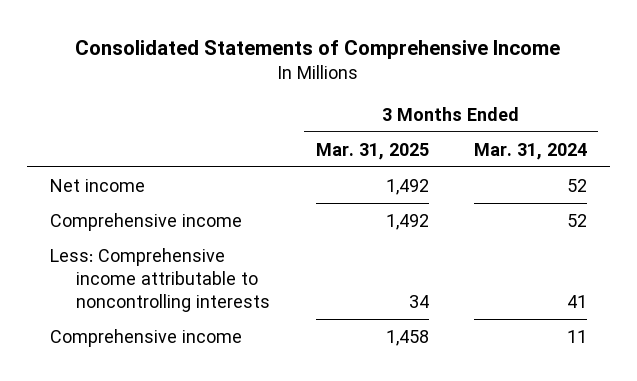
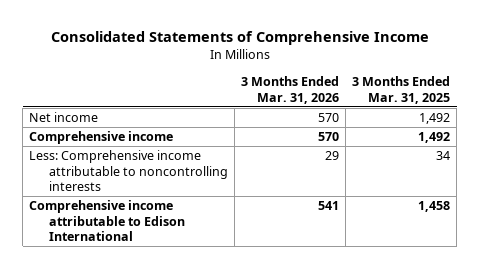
- | 3 Months Ended Mar. 31, 2025 | 3 Months Ended Mar. 31, 2024
+ | 3 Months Ended Mar. 31, 2026 | 3 Months Ended Mar. 31, 2025
- Comprehensive income | 1,458 | 11
+ Comprehensive income attributable to Edison International | 541 | 1,458

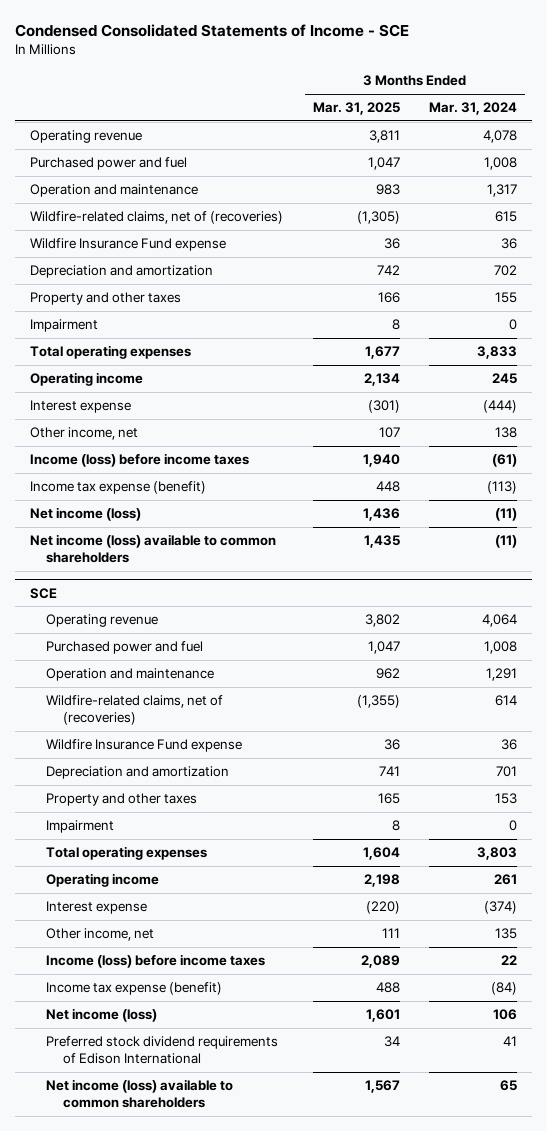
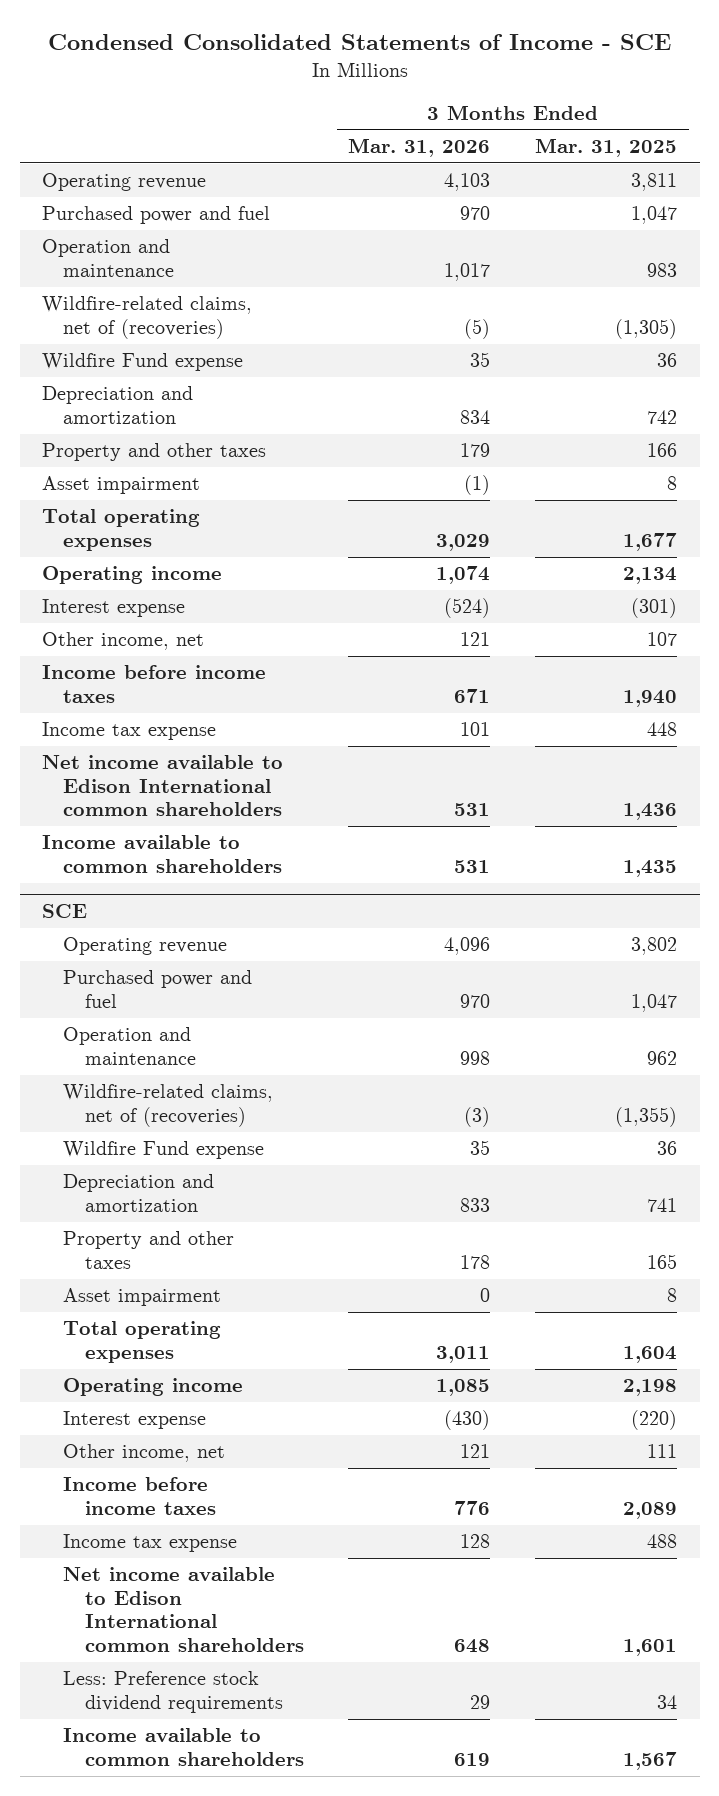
- | 3 Months Ended Mar. 31, 2025 | 3 Months Ended Mar. 31, 2024
+ | 3 Months Ended Mar. 31, 2026 | 3 Months Ended Mar. 31, 2025
- Wildfire Insurance Fund expense | 36 | 36
+ Wildfire Fund expense | 35 | 36
- Impairment | 8 | 0
+ Asset impairment | (1) | 8
- Income (loss) before income taxes | 1,940 | (61)
- Income tax expense (benefit) | 448 | (113)
- Net income (loss) | 1,436 | (11)
- Net income (loss) available to common shareholders | 1,435 | (11)
+ Income before income taxes | 671 | 1,940
+ Income tax expense | 101 | 448
+ Net income available to Edison International common shareholders | 531 | 1,436
+ Income available to common shareholders | 531 | 1,435
@ SCE
- Wildfire Insurance Fund expense | 36 | 36
+ Wildfire Fund expense | 35 | 36
- Impairment | 8 | 0
+ Asset impairment | 0 | 8
- Income (loss) before income taxes | 2,089 | 22
- Income tax expense (benefit) | 488 | (84)
- Net income (loss) | 1,601 | 106
- Preferred stock dividend requirements of Edison International | 34 | 41
- Net income (loss) available to common shareholders | 1,567 | 65
+ Income before income taxes | 776 | 2,089
+ Income tax expense | 128 | 488
+ Net income available to Edison International common shareholders | 648 | 1,601
+ Less: Preference stock dividend requirements | 29 | 34
+ Income available to common shareholders | 619 | 1,567

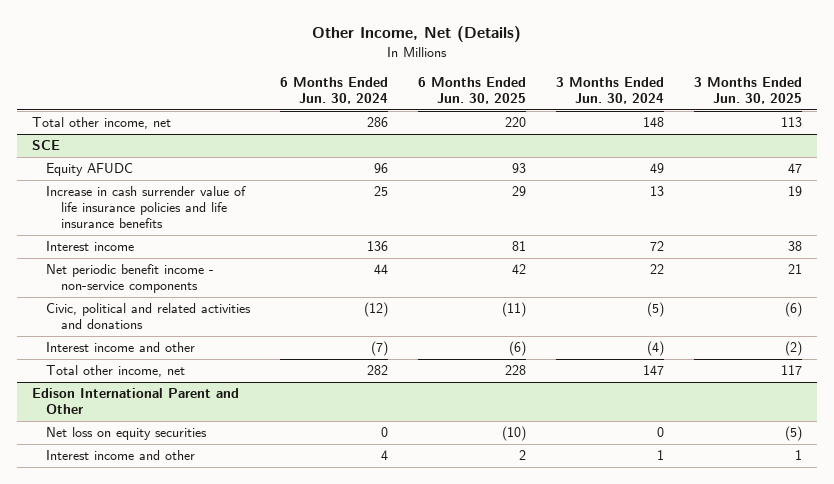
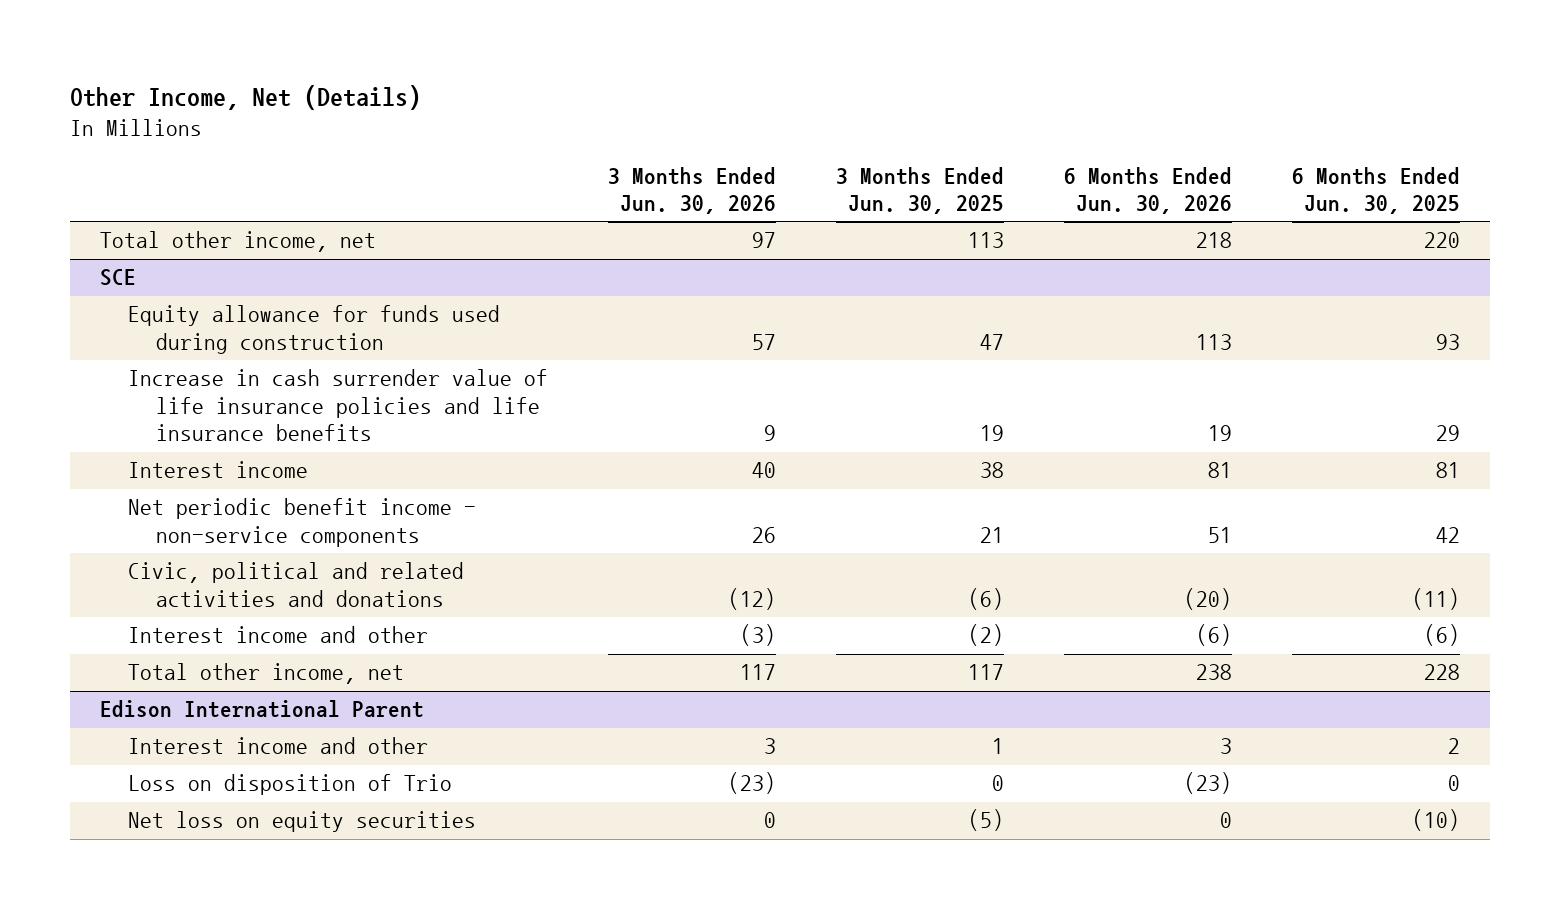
- | 6 Months Ended Jun. 30, 2024 | 6 Months Ended Jun. 30, 2025 | 3 Months Ended Jun. 30, 2024 | 3 Months Ended Jun. 30, 2025
+ | 3 Months Ended Jun. 30, 2026 | 3 Months Ended Jun. 30, 2025 | 6 Months Ended Jun. 30, 2026 | 6 Months Ended Jun. 30, 2025
@ SCE
- Equity AFUDC | 96 | 93 | 49 | 47
+ Equity allowance for funds used during construction | 57 | 47 | 113 | 93
- Edison International Parent and Other
- Net loss on equity securities | 0 | (10) | 0 | (5)
+ Edison International Parent
+ Loss on disposition of Trio | (23) | 0 | (23) | 0
+ Net loss on equity securities | 0 | (5) | 0 | (10)

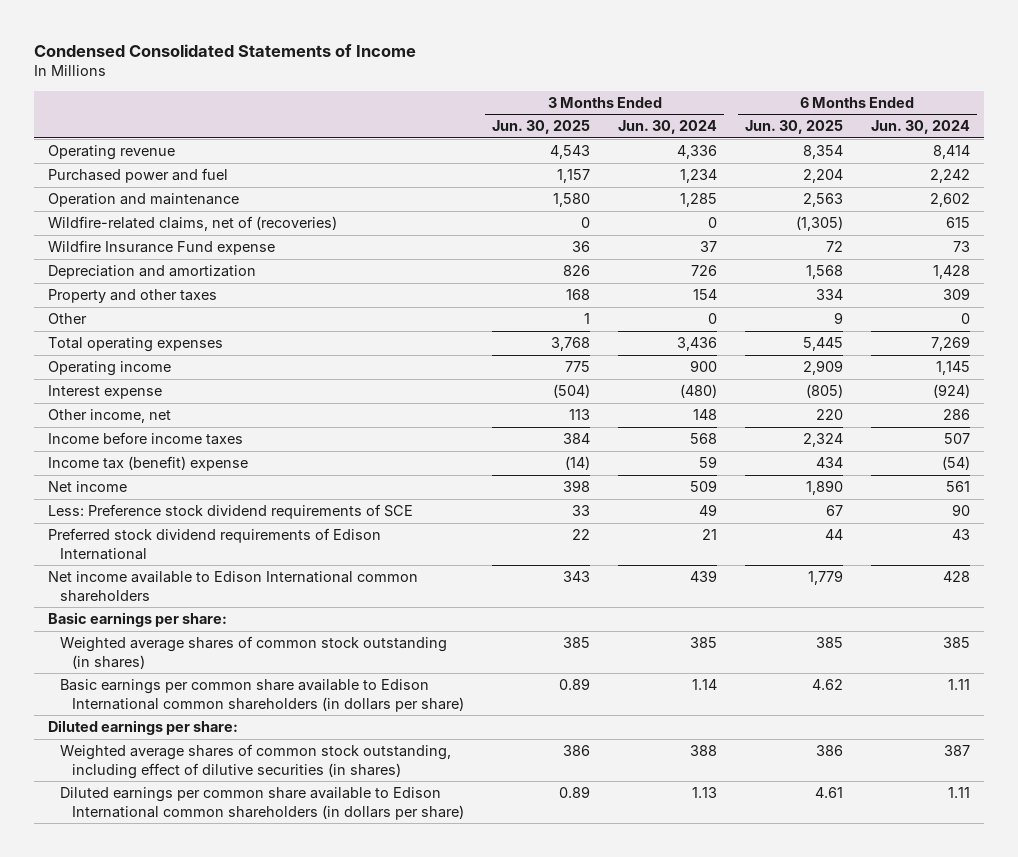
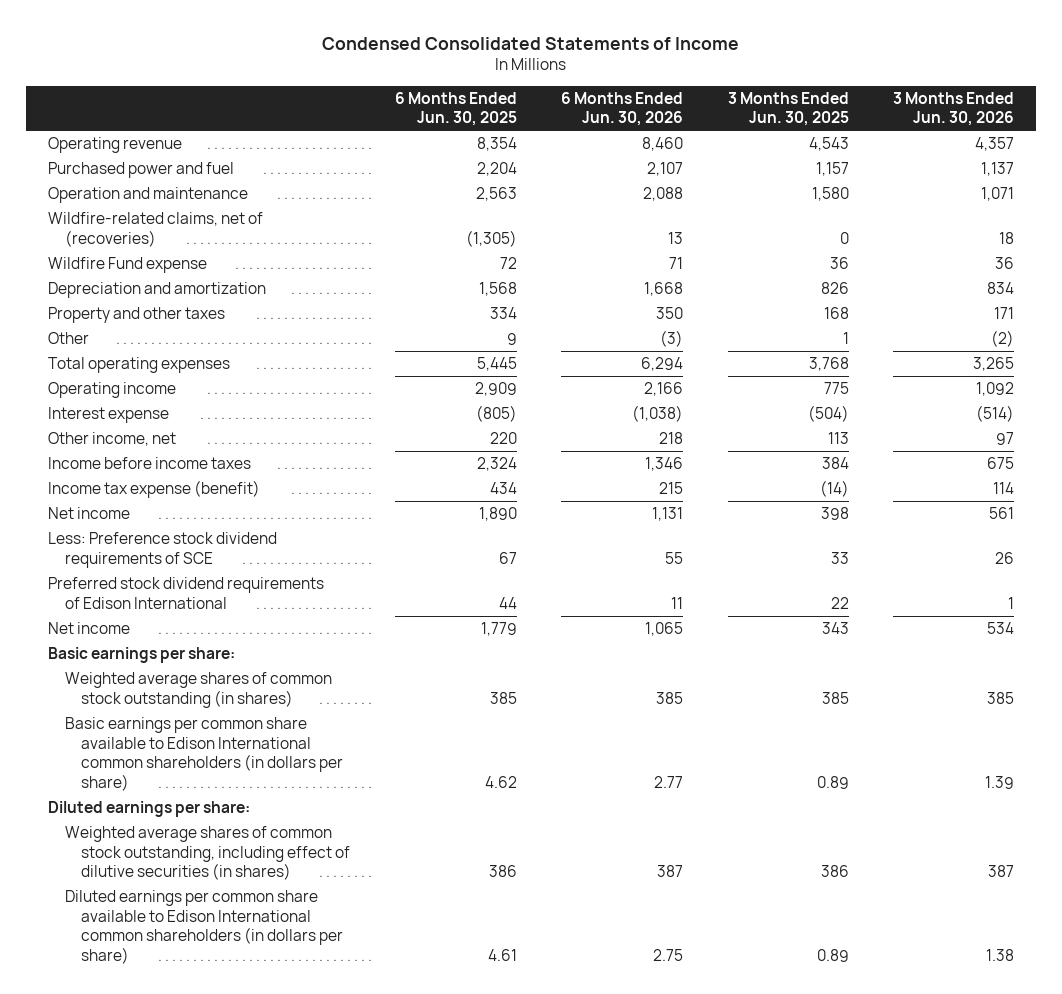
- | 3 Months Ended Jun. 30, 2025 | 3 Months Ended Jun. 30, 2024 | 6 Months Ended Jun. 30, 2025 | 6 Months Ended Jun. 30, 2024
+ | 6 Months Ended Jun. 30, 2025 | 6 Months Ended Jun. 30, 2026 | 3 Months Ended Jun. 30, 2025 | 3 Months Ended Jun. 30, 2026
- Wildfire Insurance Fund expense | 36 | 37 | 72 | 73
+ Wildfire Fund expense | 72 | 71 | 36 | 36
- Income tax (benefit) expense | (14) | 59 | 434 | (54)
+ Income tax expense (benefit) | 434 | 215 | (14) | 114
- Net income available to Edison International common shareholders | 343 | 439 | 1,779 | 428
+ Net income | 1,779 | 1,065 | 343 | 534

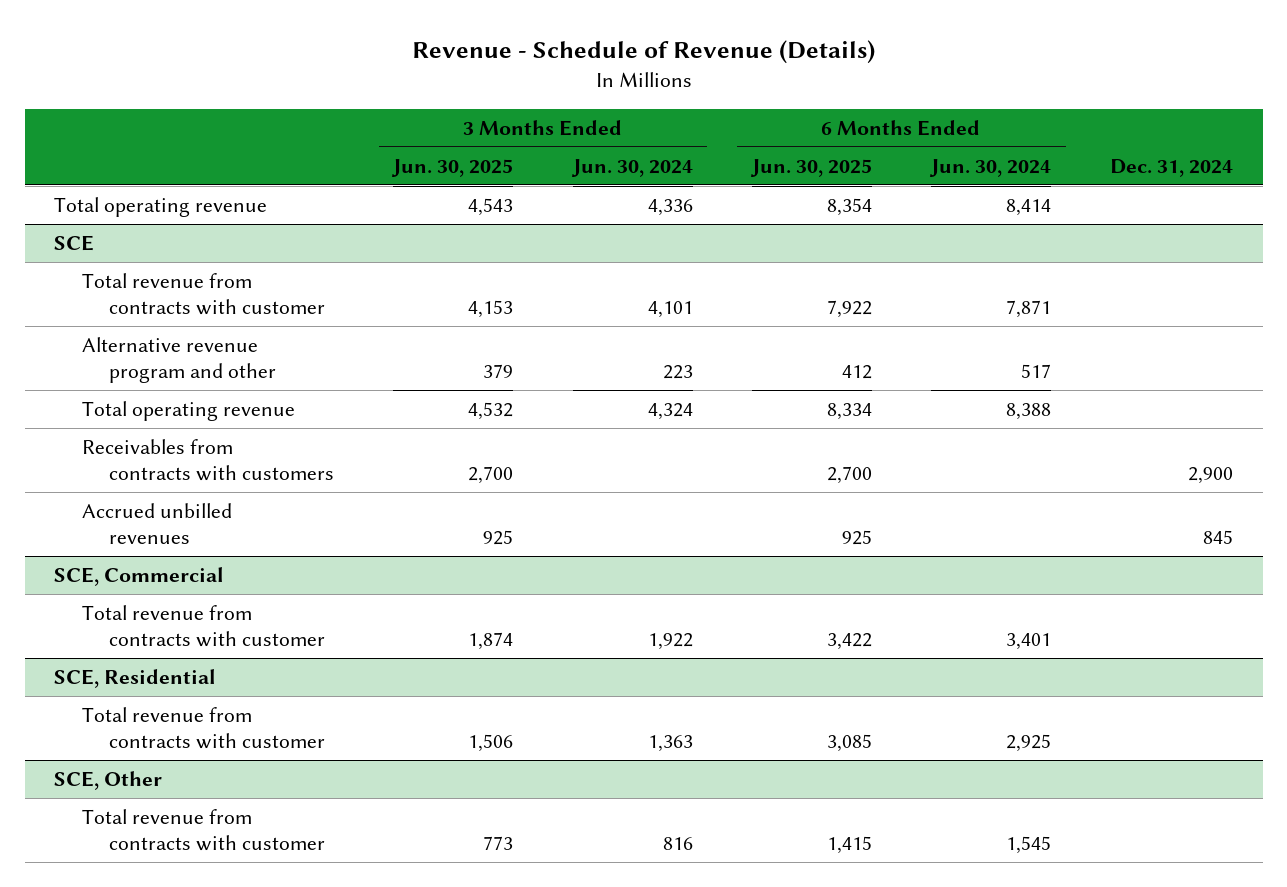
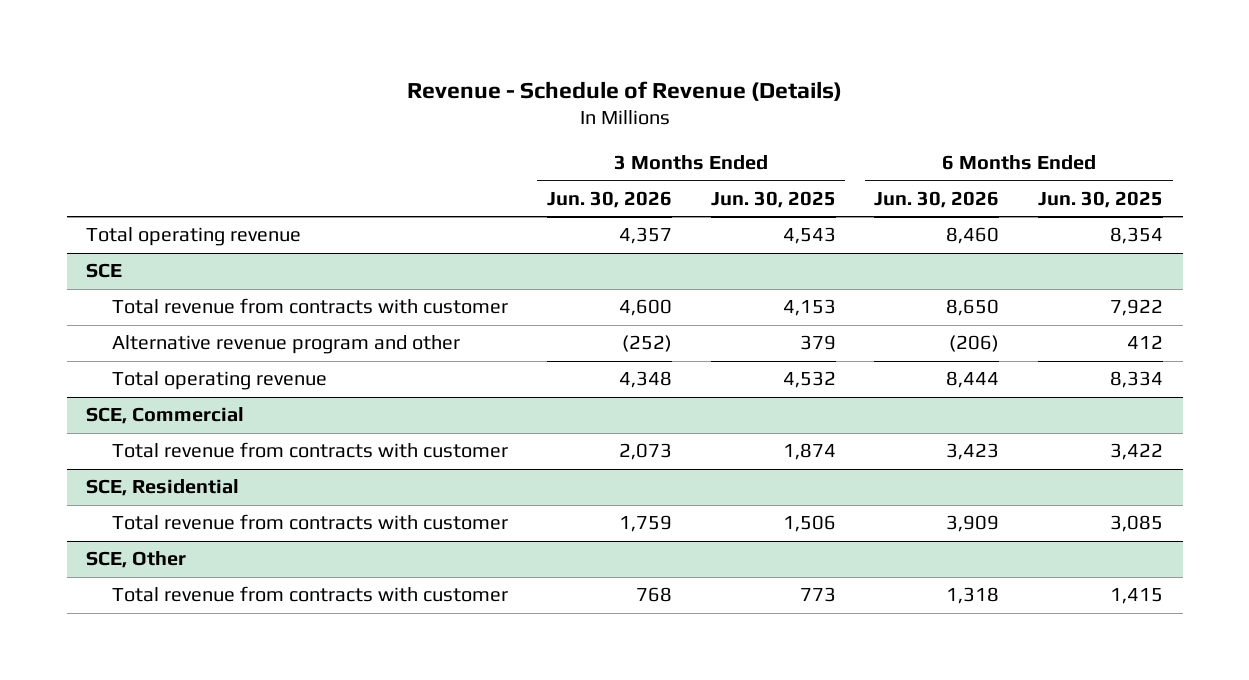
- | 3 Months Ended Jun. 30, 2025 | 3 Months Ended Jun. 30, 2024 | 6 Months Ended Jun. 30, 2025 | 6 Months Ended Jun. 30, 2024 | Dec. 31, 2024
+ | 3 Months Ended Jun. 30, 2026 | 3 Months Ended Jun. 30, 2025 | 6 Months Ended Jun. 30, 2026 | 6 Months Ended Jun. 30, 2025
@ SCE
- Receivables from contracts with customers | 2,700 | | 2,700 | | 2,900
- Accrued unbilled revenues | 925 | | 925 | | 845

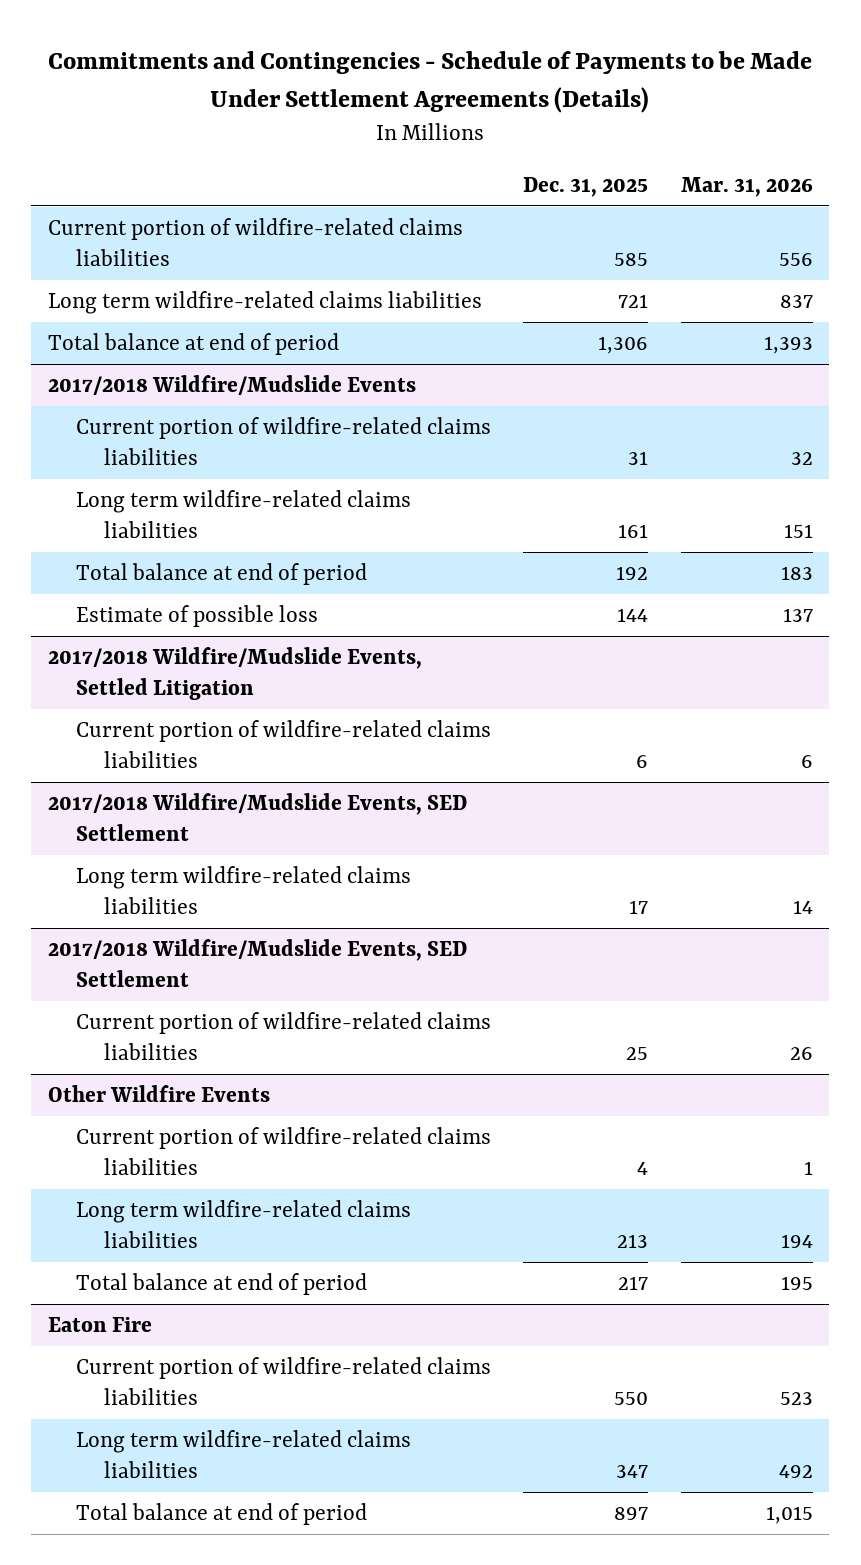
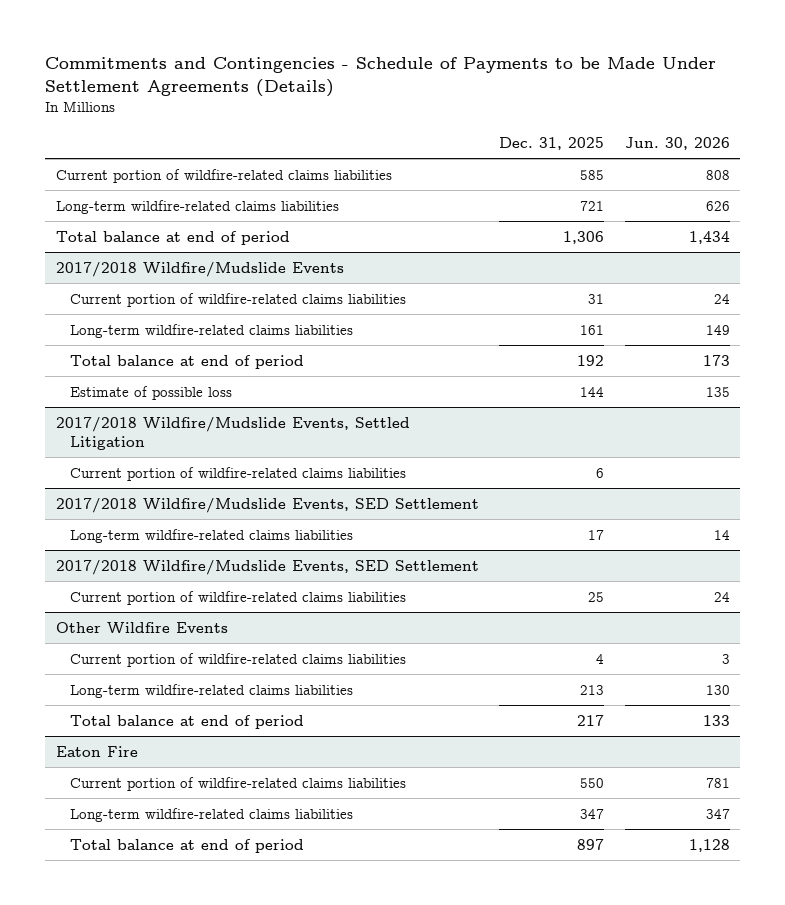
- | Dec. 31, 2025 | Mar. 31, 2026
+ | Dec. 31, 2025 | Jun. 30, 2026
- Long term wildfire-related claims liabilities | 721 | 837
+ Long-term wildfire-related claims liabilities | 721 | 626
@ 2017/2018 Wildfire/Mudslide Events
- Long term wildfire-related claims liabilities | 161 | 151
+ Long-term wildfire-related claims liabilities | 161 | 149
@ 2017/2018 Wildfire/Mudslide Events, SED Settlement
- Long term wildfire-related claims liabilities | 17 | 14
+ Long-term wildfire-related claims liabilities | 17 | 14
@ Other Wildfire Events
- Long term wildfire-related claims liabilities | 213 | 194
+ Long-term wildfire-related claims liabilities | 213 | 130
@ Eaton Fire
- Long term wildfire-related claims liabilities | 347 | 492
+ Long-term wildfire-related claims liabilities | 347 | 347

